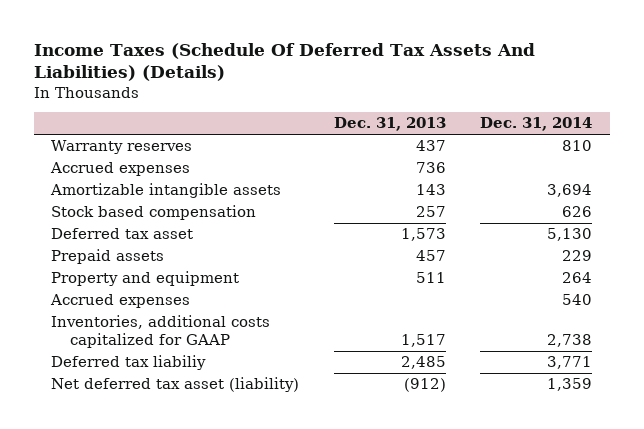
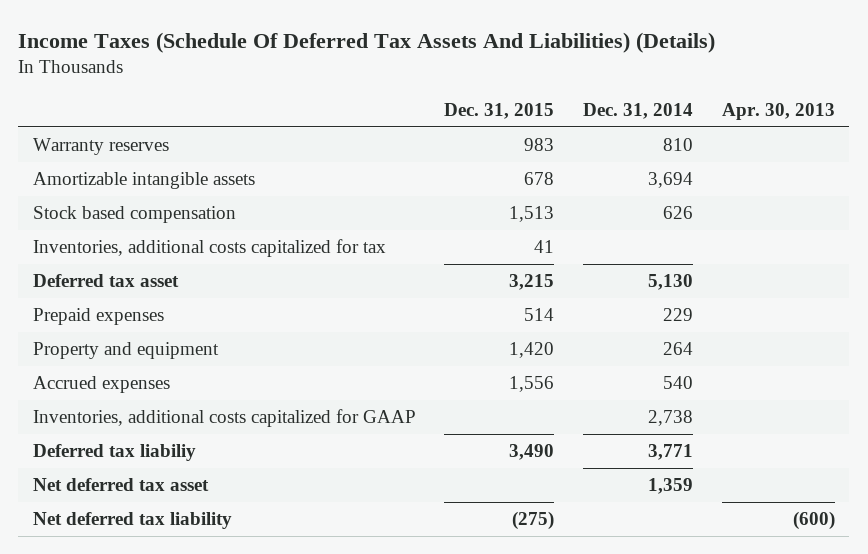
- | Dec. 31, 2013 | Dec. 31, 2014
+ | Dec. 31, 2015 | Dec. 31, 2014 | Apr. 30, 2013
- Accrued expenses | 736 |
+ Inventories, additional costs capitalized for tax | 41 | |
- Prepaid assets | 457 | 229
+ Prepaid expenses | 514 | 229 |
- Net deferred tax asset (liability) | (912) | 1,359
+ Net deferred tax asset | | 1,359 |
+ Net deferred tax liability | (275) | | (600)

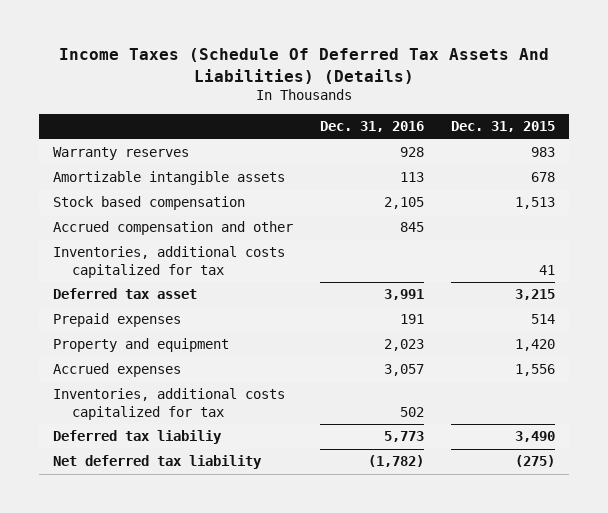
- | Dec. 31, 2015 | Dec. 31, 2014 | Apr. 30, 2013
+ | Dec. 31, 2016 | Dec. 31, 2015
+ Accrued compensation and other | 845 |
- Inventories, additional costs capitalized for GAAP | | 2,738 |
+ Inventories, additional costs capitalized for tax | 502 |
- Net deferred tax asset | | 1,359 |

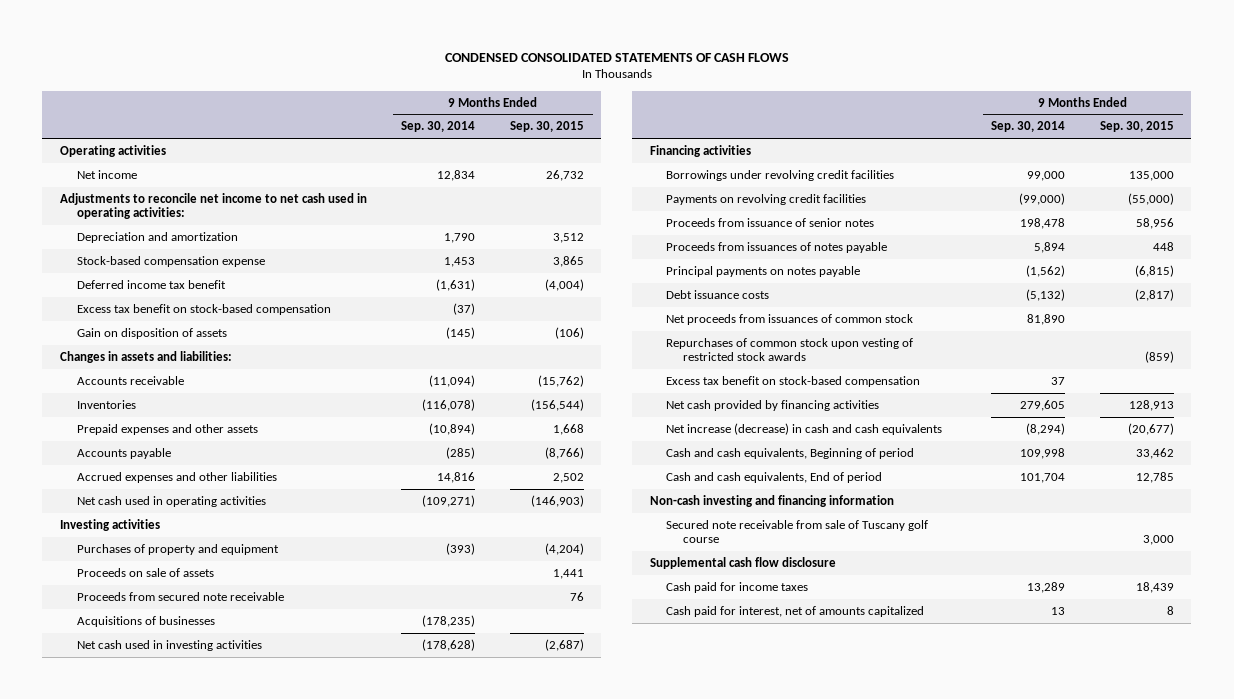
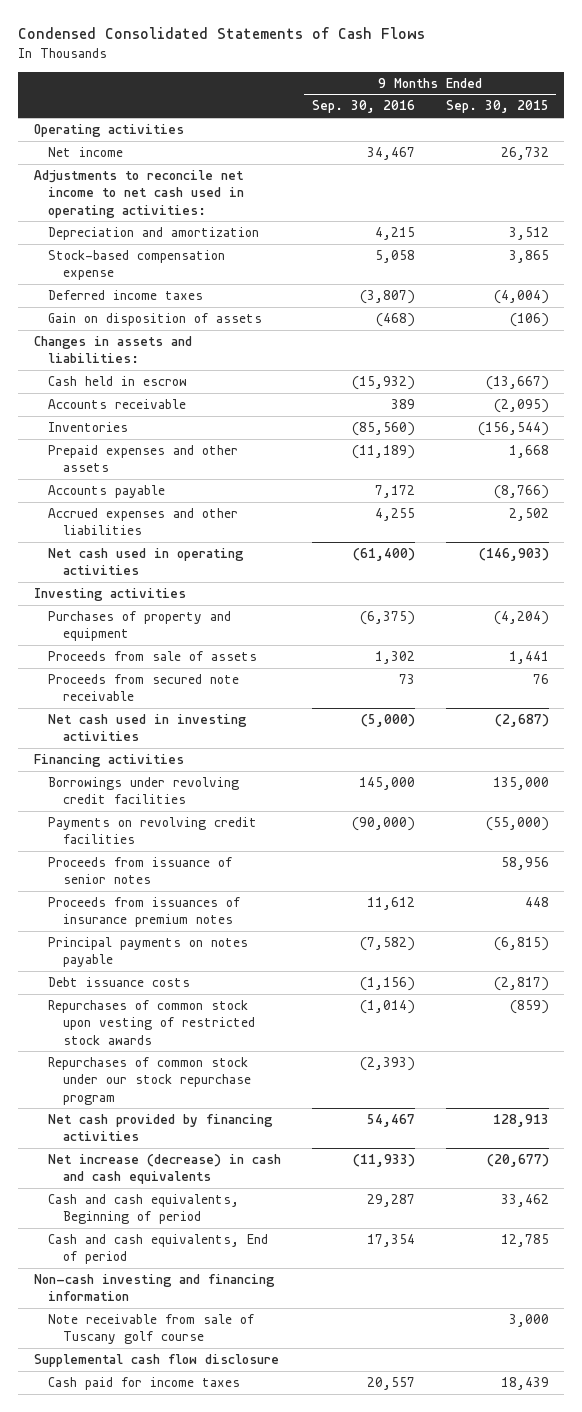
- CONDENSED CONSOLIDATED STATEMENTS OF CASH FLOWS
+ Condensed Consolidated Statements of Cash Flows
- | 9 Months Ended Sep. 30, 2014 | 9 Months Ended Sep. 30, 2015
+ | 9 Months Ended Sep. 30, 2016 | 9 Months Ended Sep. 30, 2015
- Deferred income tax benefit | (1,631) | (4,004)
- Excess tax benefit on stock-based compensation | (37) |
+ Deferred income taxes | (3,807) | (4,004)
- Accounts receivable | (11,094) | (15,762)
+ Cash held in escrow | (15,932) | (13,667)
+ Accounts receivable | 389 | (2,095)
- Proceeds on sale of assets | | 1,441
+ Proceeds from sale of assets | 1,302 | 1,441
- Acquisitions of businesses | (178,235) |
- Proceeds from issuances of notes payable | 5,894 | 448
+ Proceeds from issuances of insurance premium notes | 11,612 | 448
- Net proceeds from issuances of common stock | 81,890 |
- Excess tax benefit on stock-based compensation | 37 |
+ Repurchases of common stock under our stock repurchase program | (2,393) |
- Secured note receivable from sale of Tuscany golf course | | 3,000
+ Note receivable from sale of Tuscany golf course | | 3,000
- Cash paid for interest, net of amounts capitalized | 13 | 8

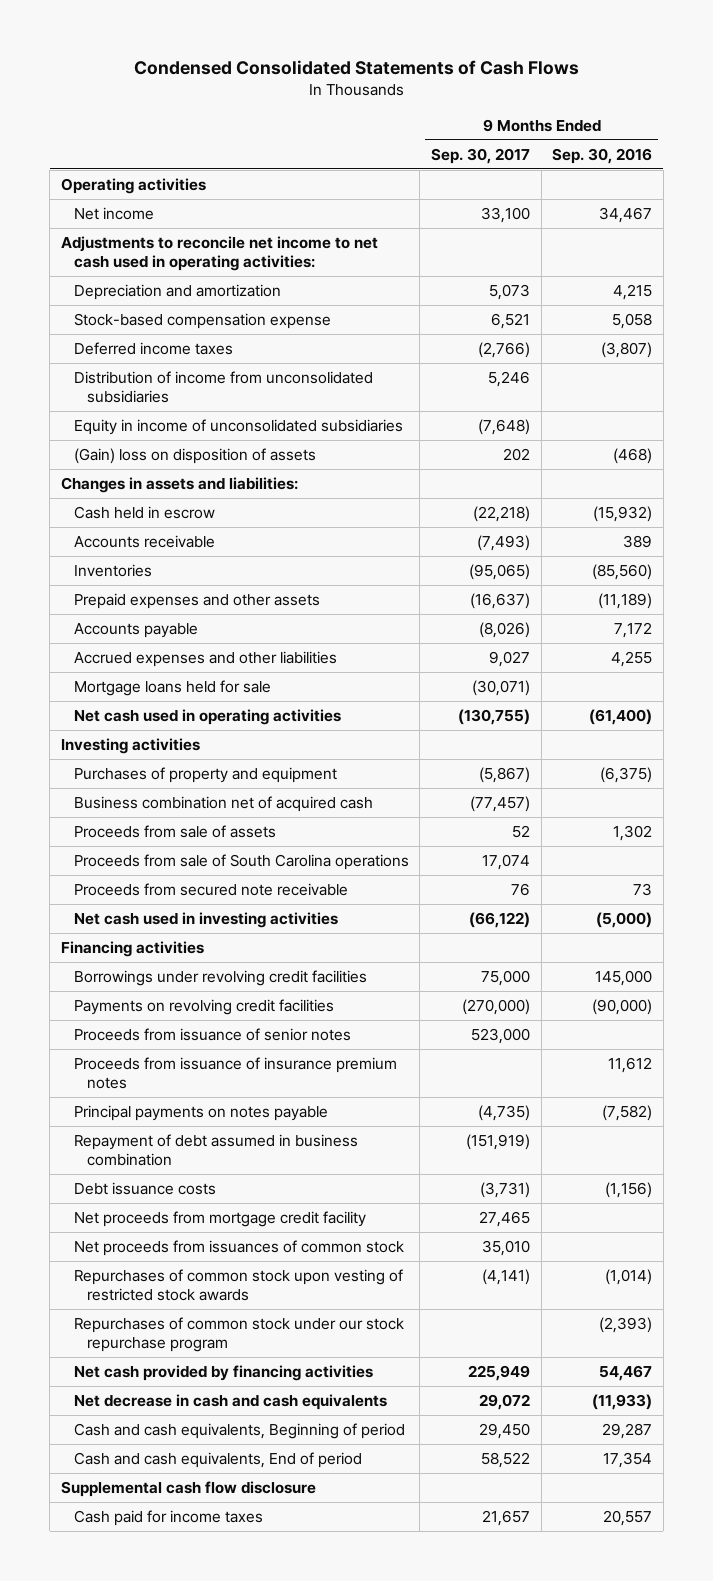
- | 9 Months Ended Sep. 30, 2016 | 9 Months Ended Sep. 30, 2015
+ | 9 Months Ended Sep. 30, 2017 | 9 Months Ended Sep. 30, 2016
- Gain on disposition of assets | (468) | (106)
+ Distribution of income from unconsolidated subsidiaries | 5,246 |
+ Equity in income of unconsolidated subsidiaries | (7,648) |
+ (Gain) loss on disposition of assets | 202 | (468)
+ Mortgage loans held for sale | (30,071) |
+ Business combination net of acquired cash | (77,457) |
+ Proceeds from sale of South Carolina operations | 17,074 |
- Proceeds from issuances of insurance premium notes | 11,612 | 448
+ Proceeds from issuance of insurance premium notes | | 11,612
+ Repayment of debt assumed in business combination | (151,919) |
+ Net proceeds from mortgage credit facility | 27,465 |
+ Net proceeds from issuances of common stock | 35,010 |
- Net increase (decrease) in cash and cash equivalents | (11,933) | (20,677)
+ Net decrease in cash and cash equivalents | 29,072 | (11,933)
- Non-cash investing and financing information
- Note receivable from sale of Tuscany golf course | | 3,000

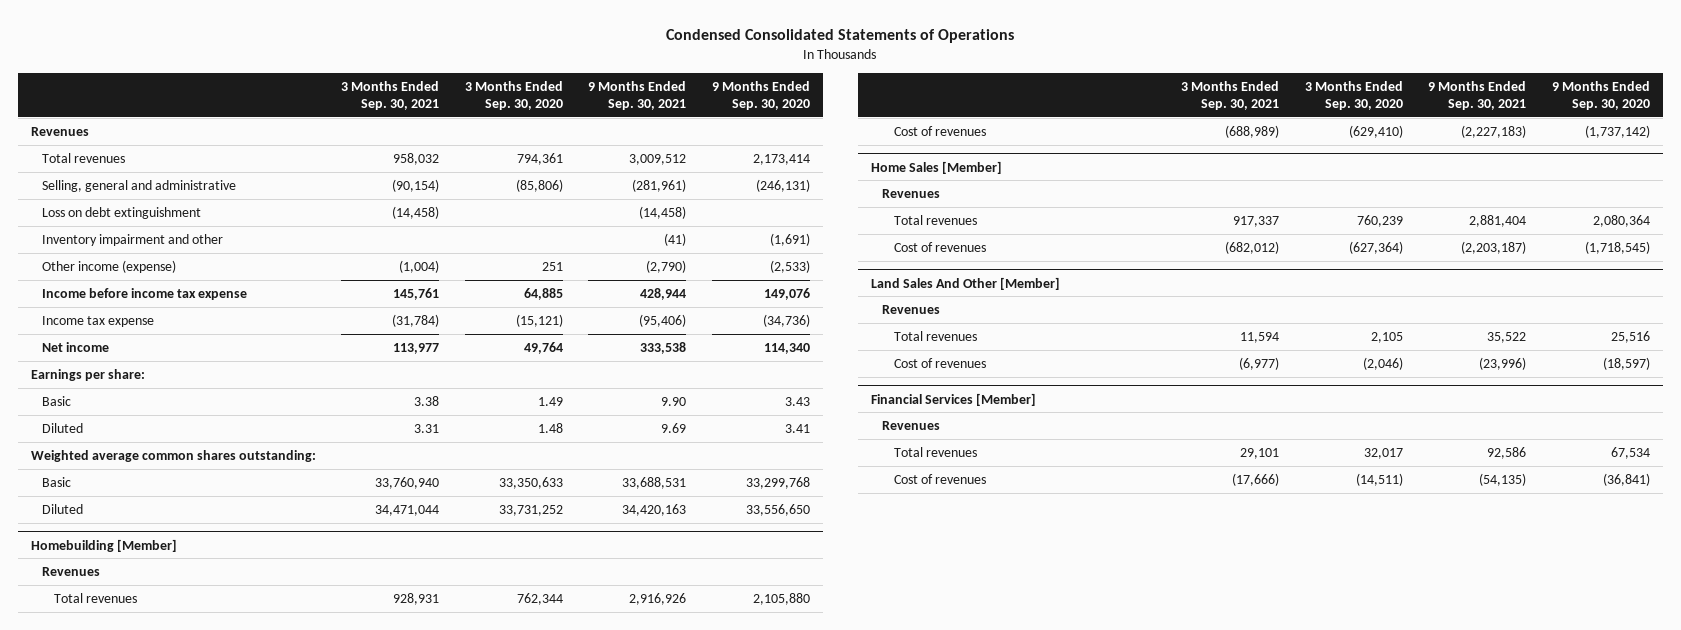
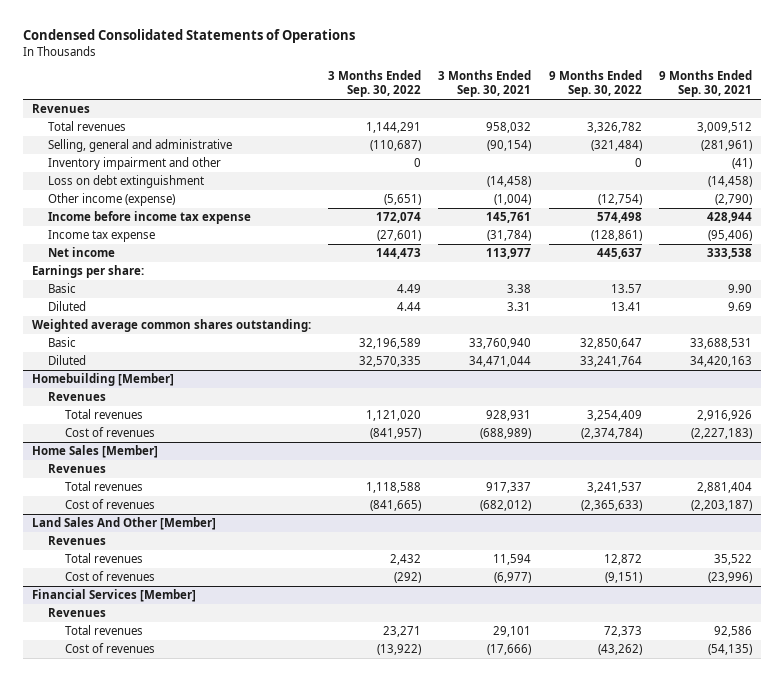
- | 3 Months Ended Sep. 30, 2021 | 3 Months Ended Sep. 30, 2020 | 9 Months Ended Sep. 30, 2021 | 9 Months Ended Sep. 30, 2020
+ | 3 Months Ended Sep. 30, 2022 | 3 Months Ended Sep. 30, 2021 | 9 Months Ended Sep. 30, 2022 | 9 Months Ended Sep. 30, 2021
moved down: Loss on debt extinguishment | | (14,458) | | (14,458)

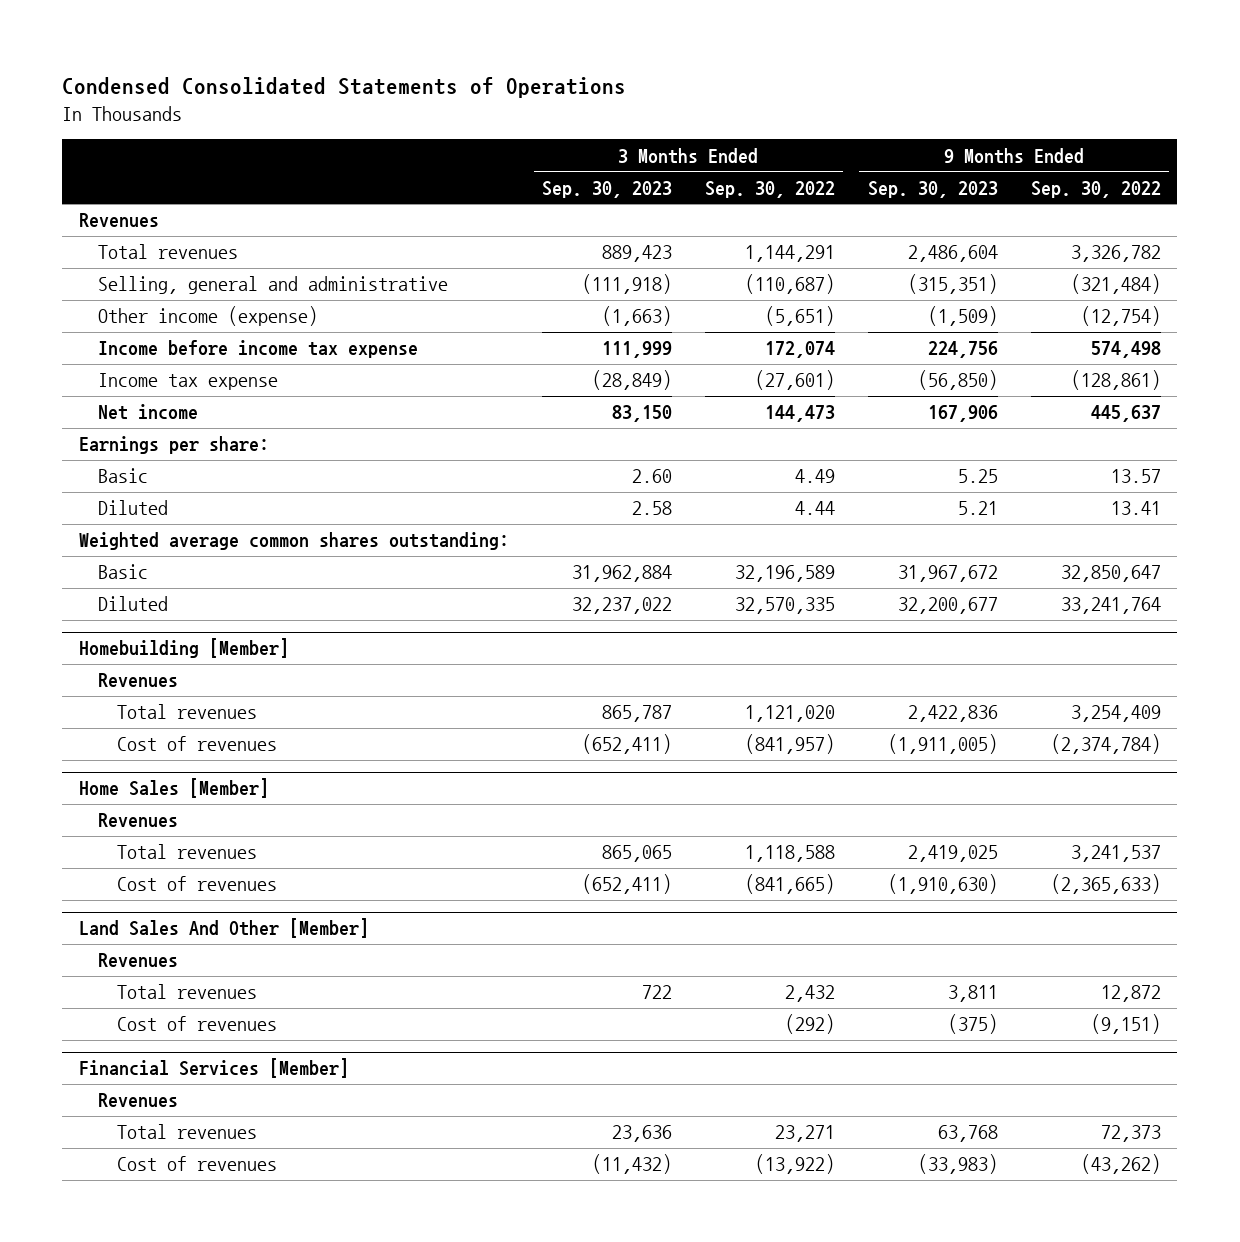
- | 3 Months Ended Sep. 30, 2022 | 3 Months Ended Sep. 30, 2021 | 9 Months Ended Sep. 30, 2022 | 9 Months Ended Sep. 30, 2021
+ | 3 Months Ended Sep. 30, 2023 | 3 Months Ended Sep. 30, 2022 | 9 Months Ended Sep. 30, 2023 | 9 Months Ended Sep. 30, 2022
- Inventory impairment and other | 0 | | 0 | (41)
- Loss on debt extinguishment | | (14,458) | | (14,458)

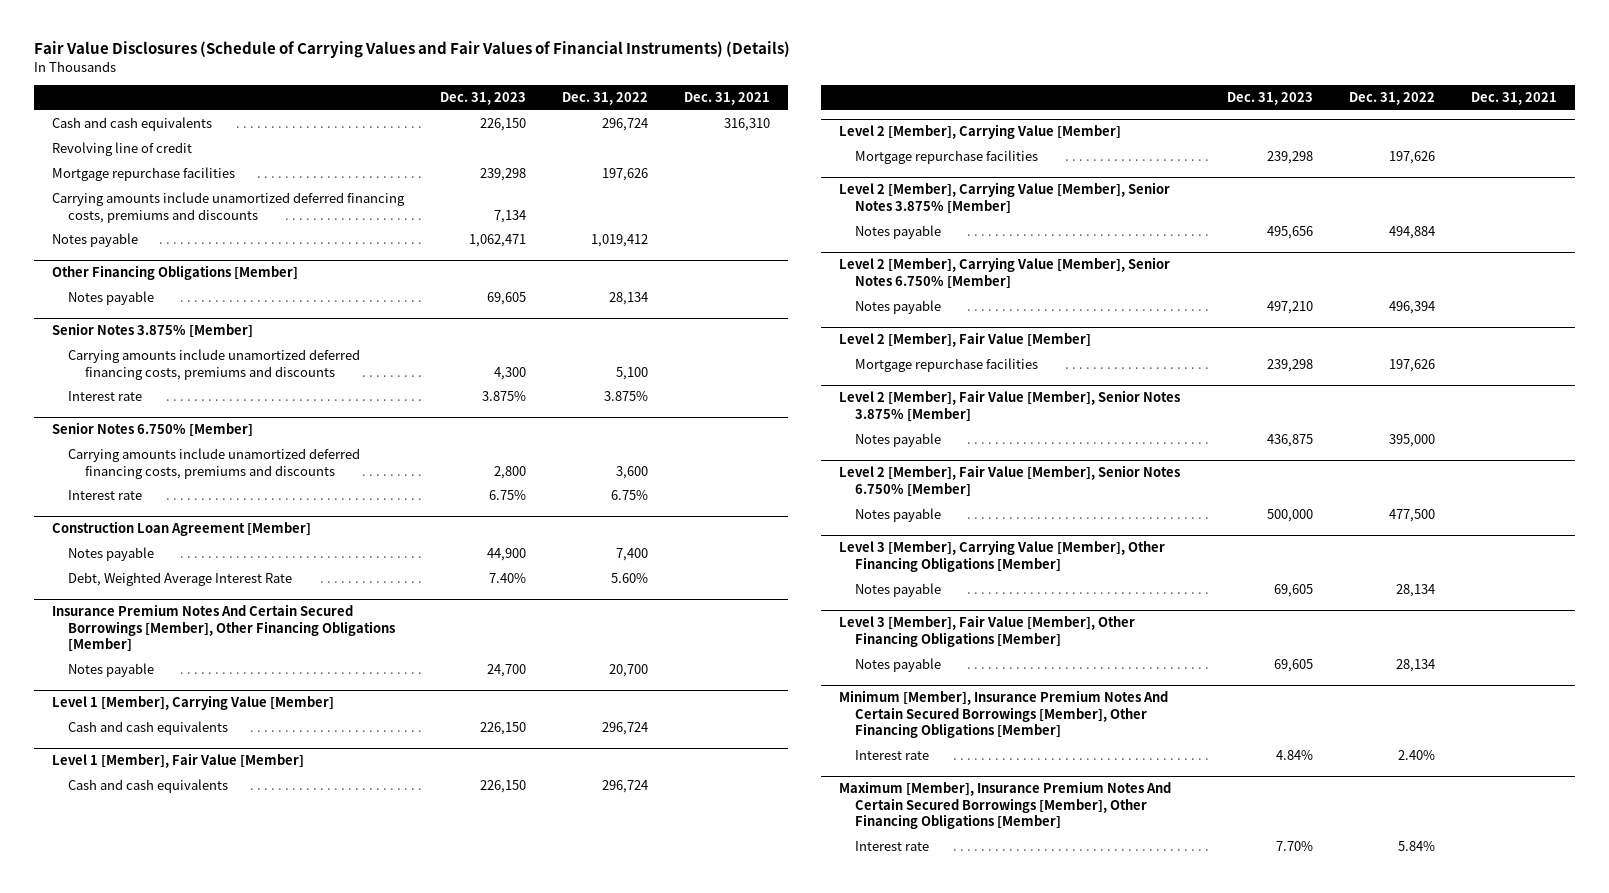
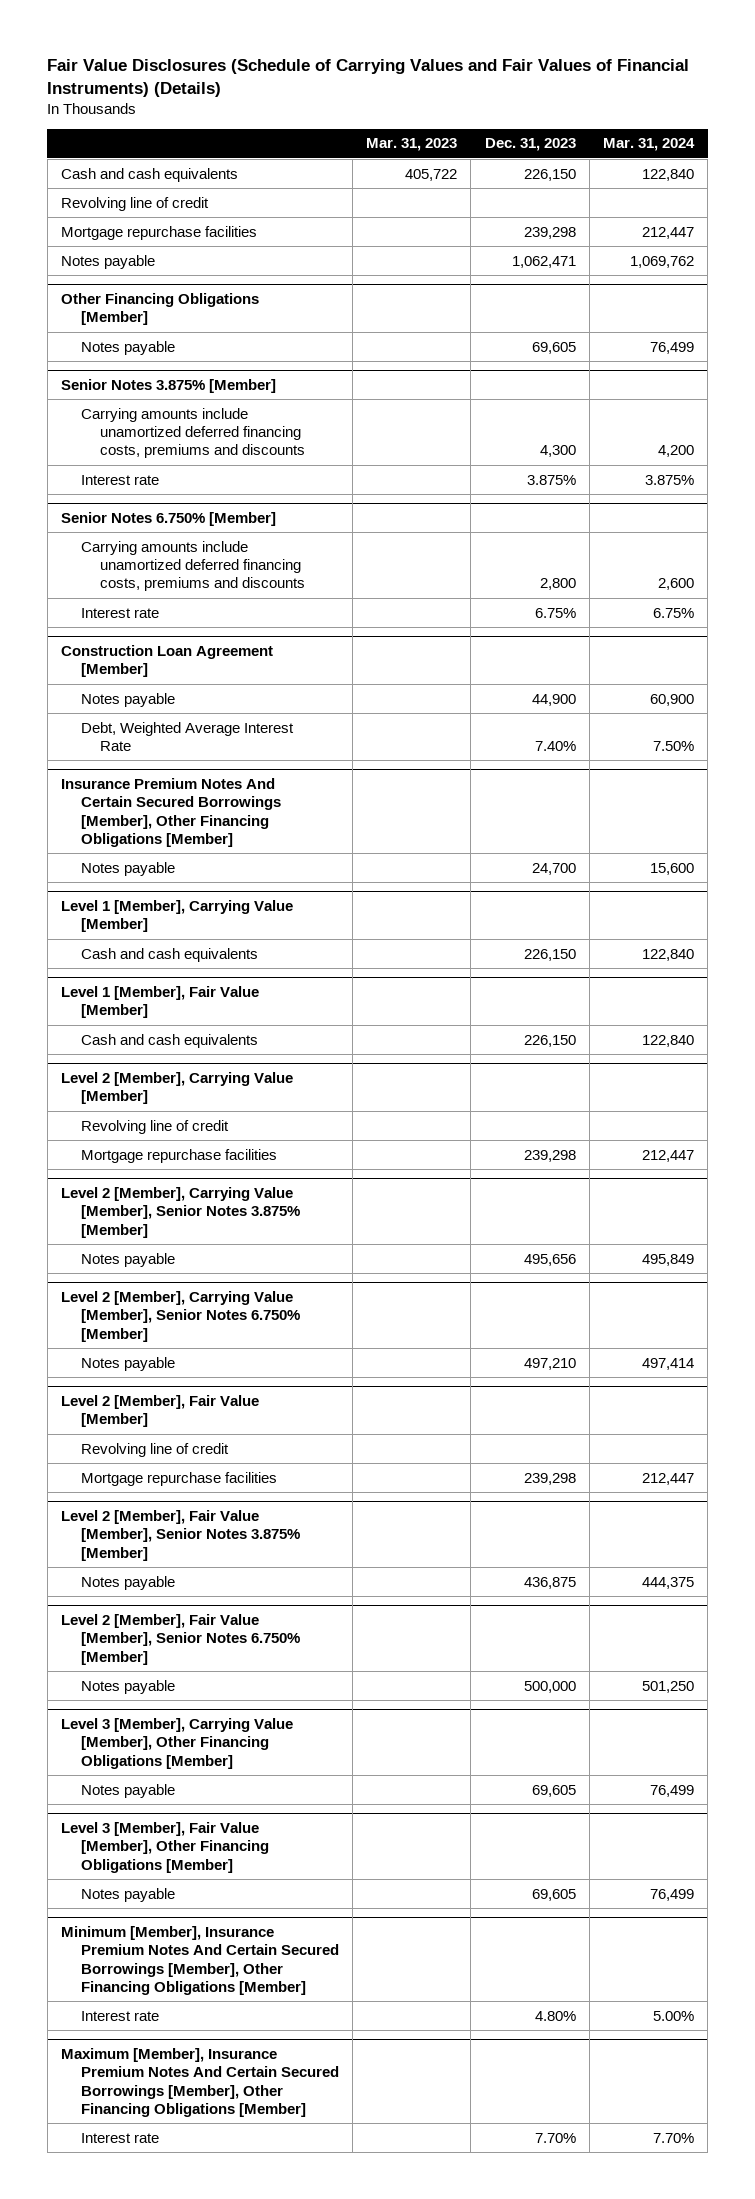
- | Dec. 31, 2023 | Dec. 31, 2022 | Dec. 31, 2021
+ | Mar. 31, 2023 | Dec. 31, 2023 | Mar. 31, 2024
- Carrying amounts include unamortized deferred financing costs, premiums and discounts | 7,134 | |
@ Level 2 [Member], Carrying Value [Member]
+ Revolving line of credit
@ Level 2 [Member], Fair Value [Member]
+ Revolving line of credit
@ Minimum [Member], Insurance Premium Notes And Certain Secured Borrowings [Member], Other Financing Obligations [Member]
- Interest rate | 4.84% | 2.40% |
+ Interest rate | | 4.80% | 5.00%

